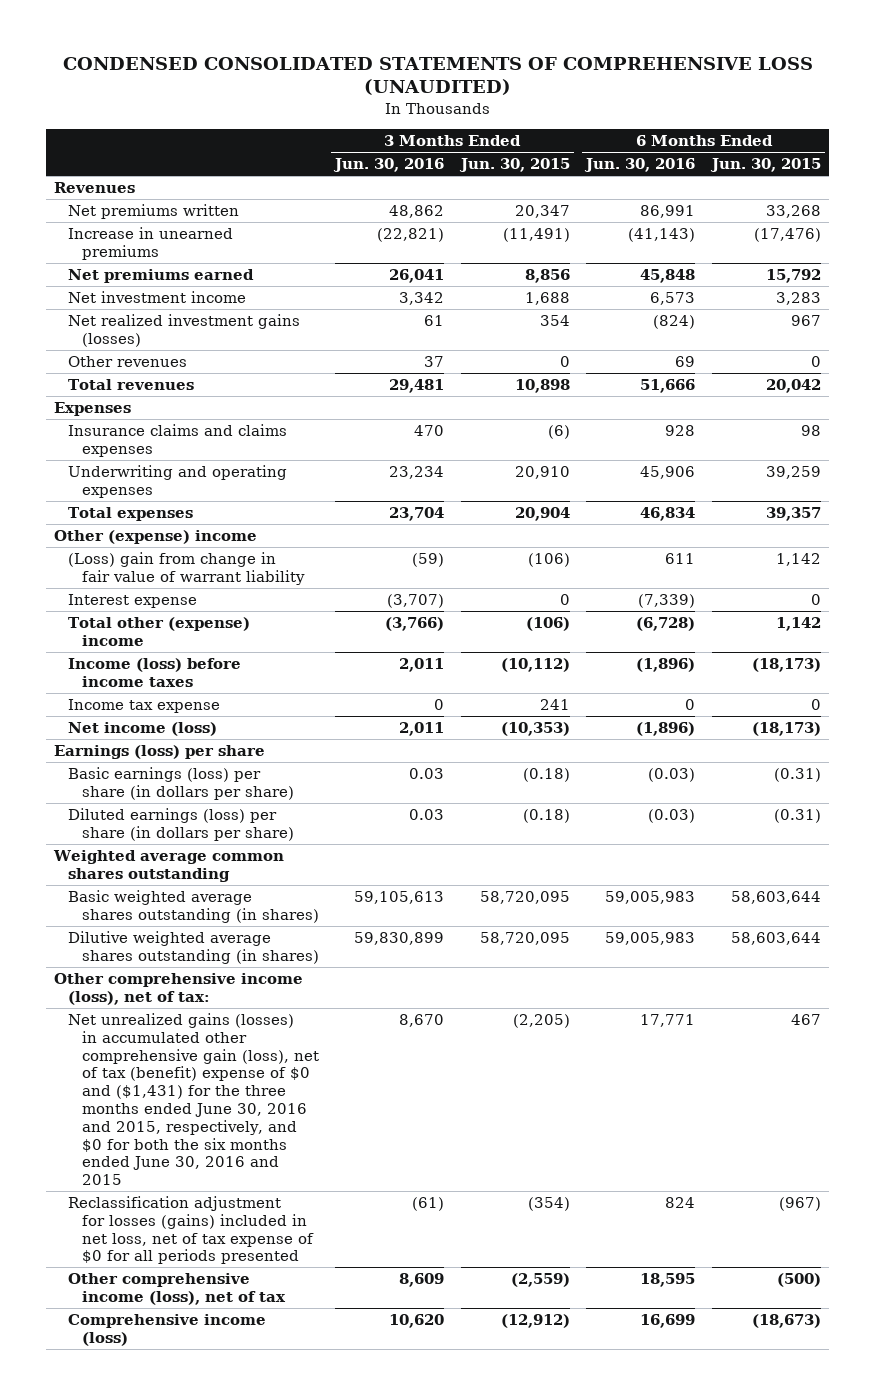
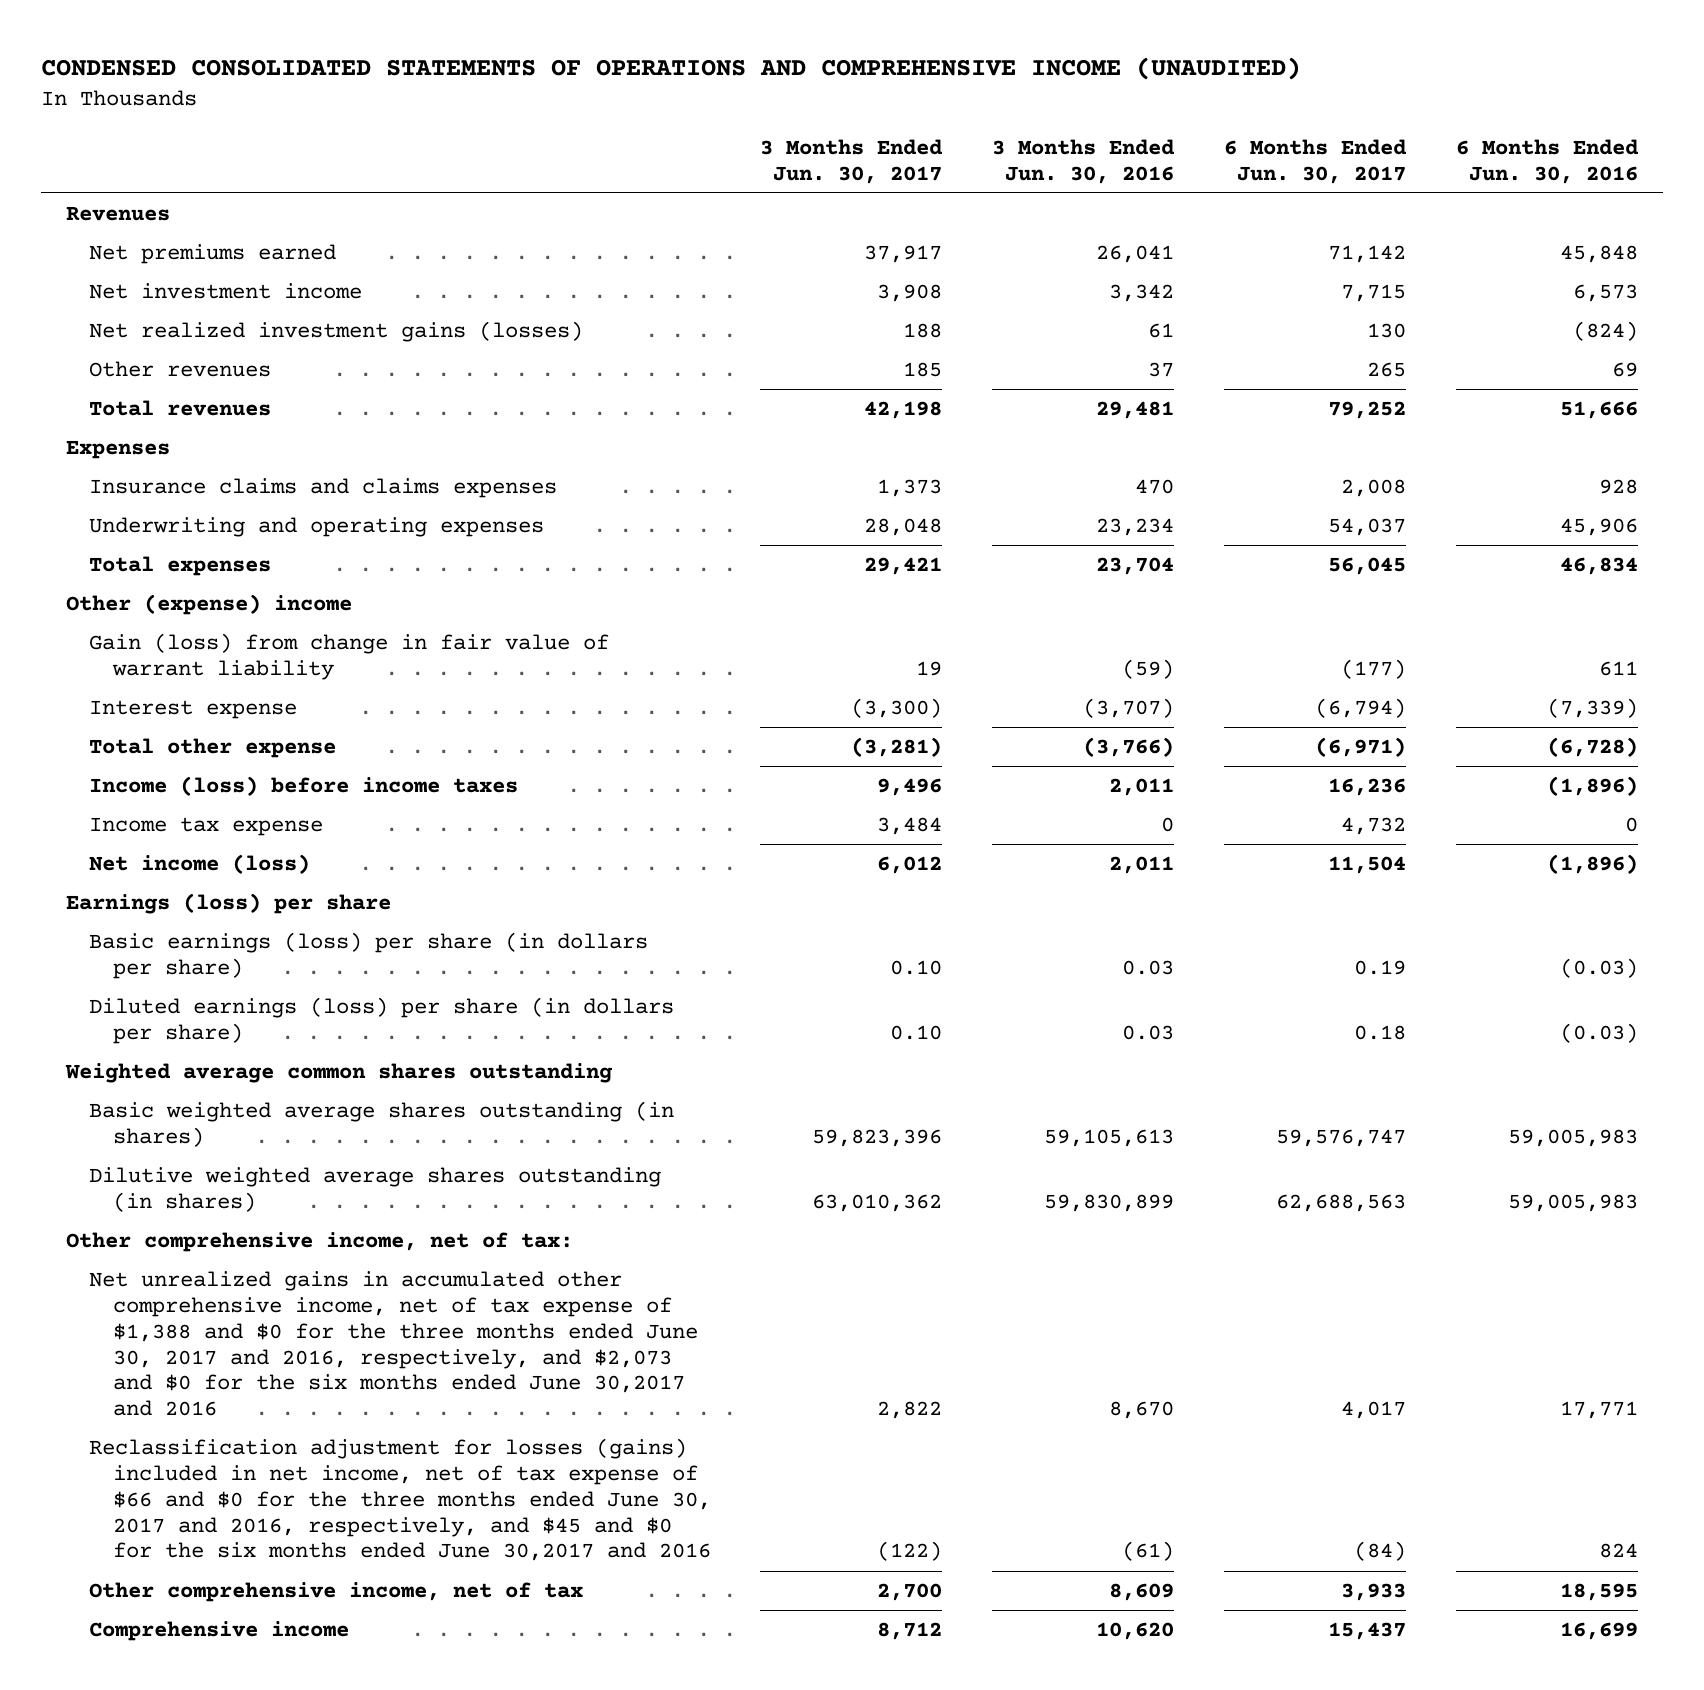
- CONDENSED CONSOLIDATED STATEMENTS OF COMPREHENSIVE LOSS (UNAUDITED)
+ CONDENSED CONSOLIDATED STATEMENTS OF OPERATIONS AND COMPREHENSIVE INCOME (UNAUDITED)
- | 3 Months Ended Jun. 30, 2016 | 3 Months Ended Jun. 30, 2015 | 6 Months Ended Jun. 30, 2016 | 6 Months Ended Jun. 30, 2015
+ | 3 Months Ended Jun. 30, 2017 | 3 Months Ended Jun. 30, 2016 | 6 Months Ended Jun. 30, 2017 | 6 Months Ended Jun. 30, 2016
- Net premiums written | 48,862 | 20,347 | 86,991 | 33,268
- Increase in unearned premiums | (22,821) | (11,491) | (41,143) | (17,476)
- (Loss) gain from change in fair value of warrant liability | (59) | (106) | 611 | 1,142
+ Gain (loss) from change in fair value of warrant liability | 19 | (59) | (177) | 611
- Total other (expense) income | (3,766) | (106) | (6,728) | 1,142
+ Total other expense | (3,281) | (3,766) | (6,971) | (6,728)
- Other comprehensive income (loss), net of tax:
- Net unrealized gains (losses) in accumulated other comprehensive gain (loss), net of tax (benefit) expense of $0 and ($1,431) for the three months ended June 30, 2016 and 2015, respectively, and $0 for both the six months ended June 30, 2016 and 2015 | 8,670 | (2,205) | 17,771 | 467
- Reclassification adjustment for losses (gains) included in net loss, net of tax expense of $0 for all periods presented | (61) | (354) | 824 | (967)
- Other comprehensive income (loss), net of tax | 8,609 | (2,559) | 18,595 | (500)
- Comprehensive income (loss) | 10,620 | (12,912) | 16,699 | (18,673)
+ Other comprehensive income, net of tax:
+ Net unrealized gains in accumulated other comprehensive income, net of tax expense of $1,388 and $0 for the three months ended June 30, 2017 and 2016, respectively, and $2,073 and $0 for the six months ended June 30,2017 and 2016 | 2,822 | 8,670 | 4,017 | 17,771
+ Reclassification adjustment for losses (gains) included in net income, net of tax expense of $66 and $0 for the three months ended June 30, 2017 and 2016, respectively, and $45 and $0 for the six months ended June 30,2017 and 2016 | (122) | (61) | (84) | 824
+ Other comprehensive income, net of tax | 2,700 | 8,609 | 3,933 | 18,595
+ Comprehensive income | 8,712 | 10,620 | 15,437 | 16,699

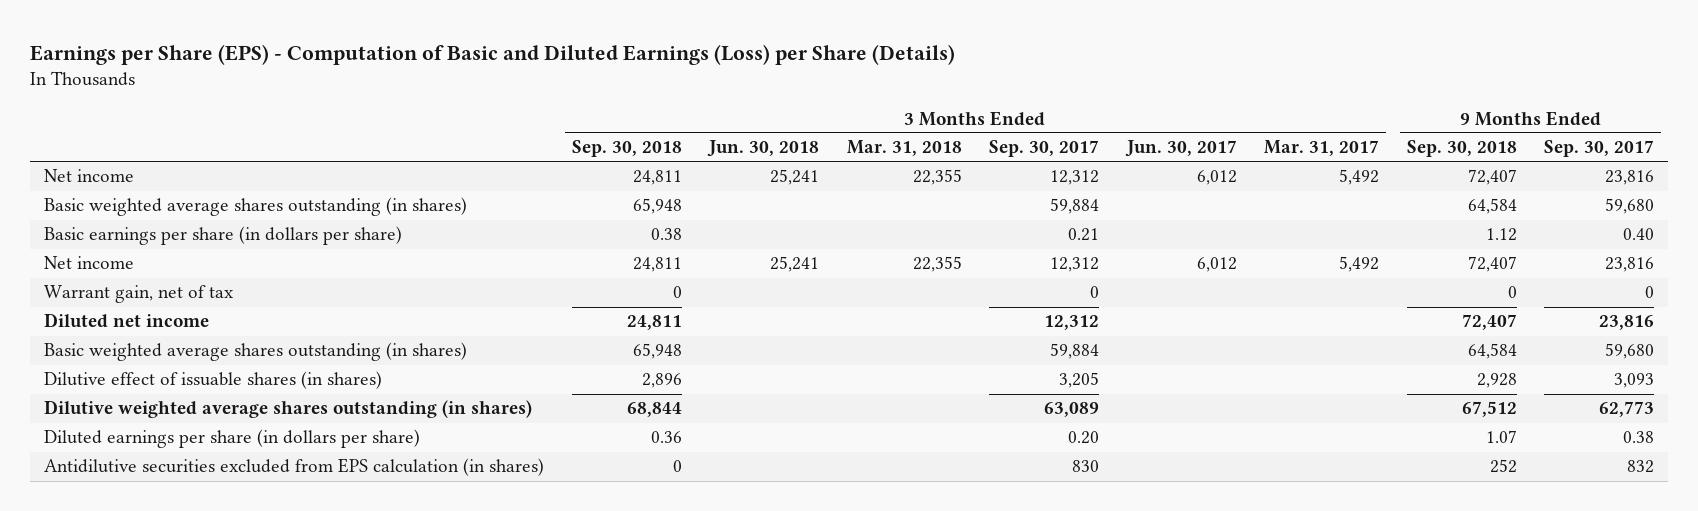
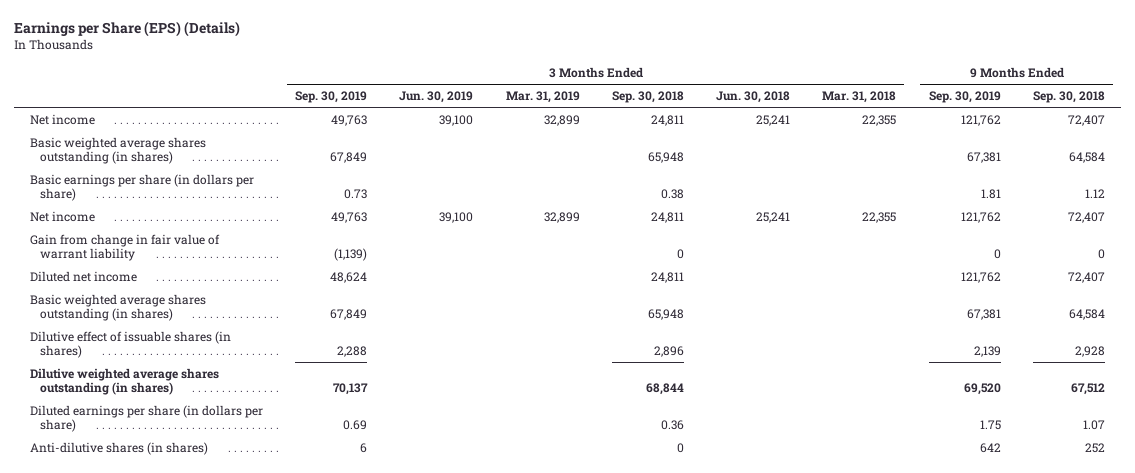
- Earnings per Share (EPS) - Computation of Basic and Diluted Earnings (Loss) per Share (Details)
+ Earnings per Share (EPS) (Details)
- | 3 Months Ended Sep. 30, 2018 | 3 Months Ended Jun. 30, 2018 | 3 Months Ended Mar. 31, 2018 | 3 Months Ended Sep. 30, 2017 | 3 Months Ended Jun. 30, 2017 | 3 Months Ended Mar. 31, 2017 | 9 Months Ended Sep. 30, 2018 | 9 Months Ended Sep. 30, 2017
+ | 3 Months Ended Sep. 30, 2019 | 3 Months Ended Jun. 30, 2019 | 3 Months Ended Mar. 31, 2019 | 3 Months Ended Sep. 30, 2018 | 3 Months Ended Jun. 30, 2018 | 3 Months Ended Mar. 31, 2018 | 9 Months Ended Sep. 30, 2019 | 9 Months Ended Sep. 30, 2018
- Warrant gain, net of tax | 0 | | | 0 | | | 0 | 0
+ Gain from change in fair value of warrant liability | (1,139) | | | 0 | | | 0 | 0
- Antidilutive securities excluded from EPS calculation (in shares) | 0 | | | 830 | | | 252 | 832
+ Anti-dilutive shares (in shares) | 6 | | | 0 | | | 642 | 252

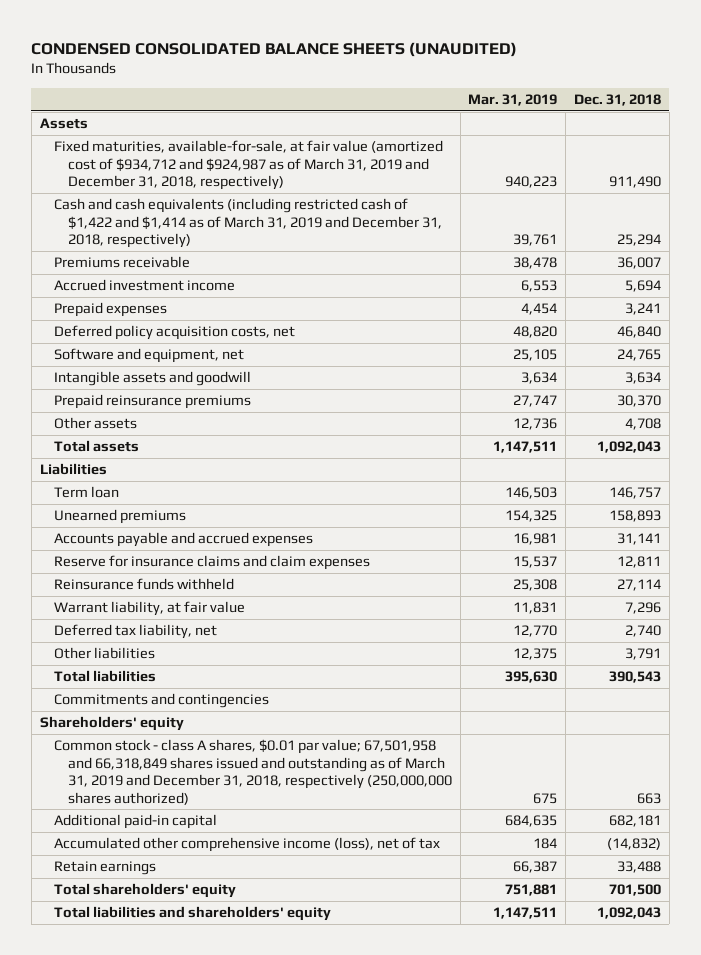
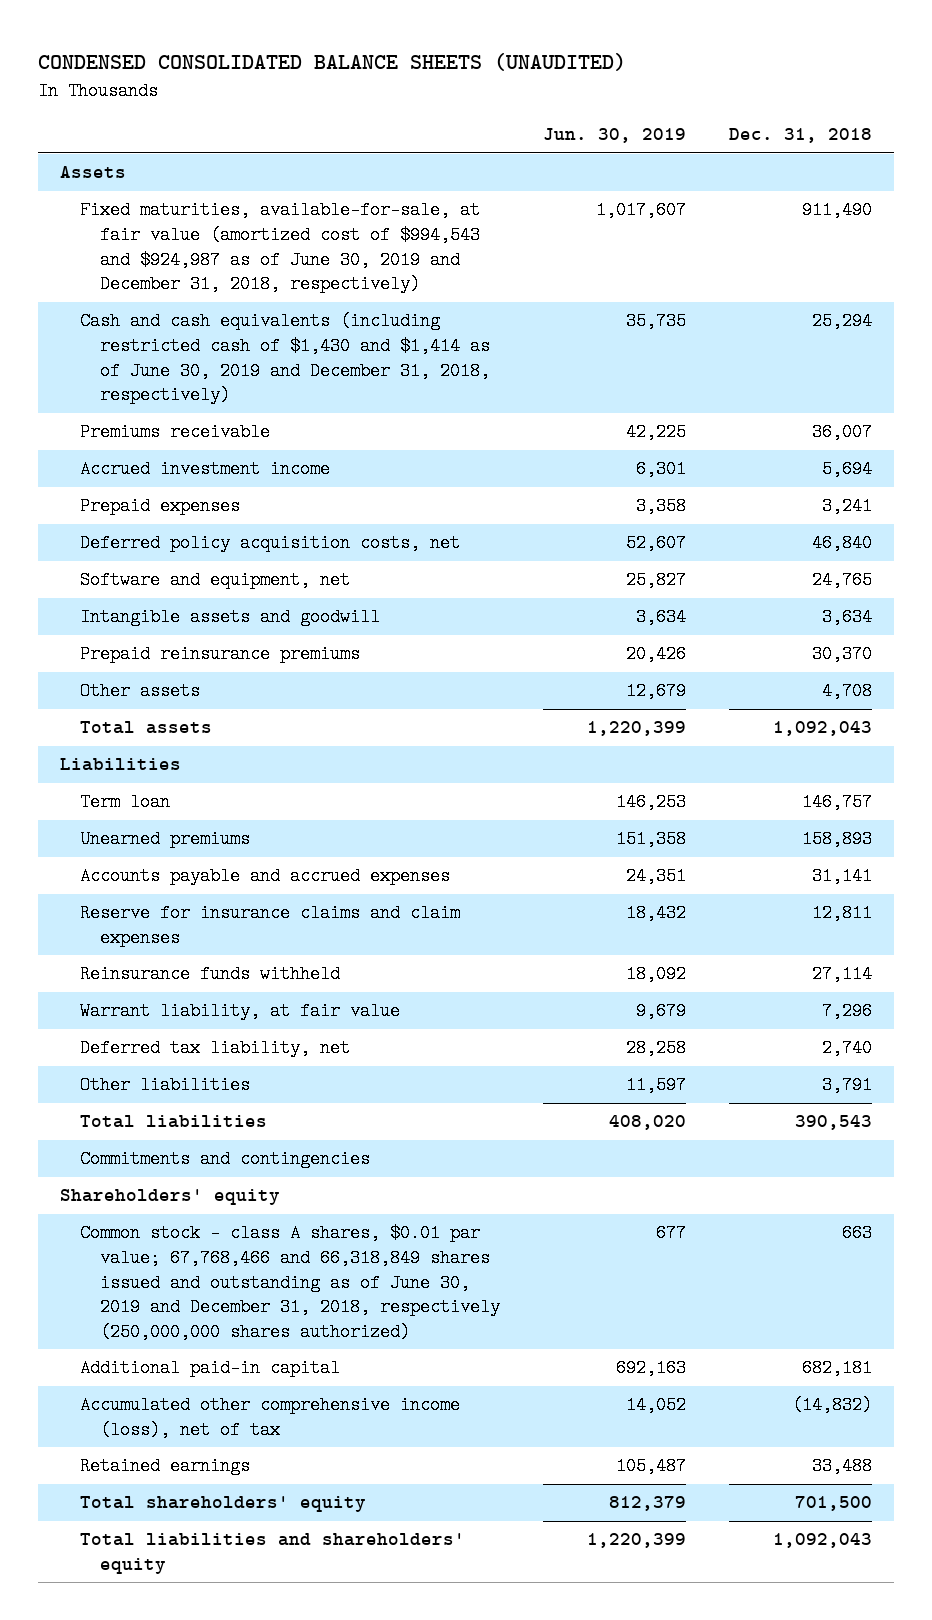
- | Mar. 31, 2019 | Dec. 31, 2018
+ | Jun. 30, 2019 | Dec. 31, 2018
- Fixed maturities, available-for-sale, at fair value (amortized cost of $934,712 and $924,987 as of March 31, 2019 and December 31, 2018, respectively) | 940,223 | 911,490
- Cash and cash equivalents (including restricted cash of $1,422 and $1,414 as of March 31, 2019 and December 31, 2018, respectively) | 39,761 | 25,294
+ Fixed maturities, available-for-sale, at fair value (amortized cost of $994,543 and $924,987 as of June 30, 2019 and December 31, 2018, respectively) | 1,017,607 | 911,490
+ Cash and cash equivalents (including restricted cash of $1,430 and $1,414 as of June 30, 2019 and December 31, 2018, respectively) | 35,735 | 25,294
- Common stock - class A shares, $0.01 par value; 67,501,958 and 66,318,849 shares issued and outstanding as of March 31, 2019 and December 31, 2018, respectively (250,000,000 shares authorized) | 675 | 663
+ Common stock - class A shares, $0.01 par value; 67,768,466 and 66,318,849 shares issued and outstanding as of June 30, 2019 and December 31, 2018, respectively (250,000,000 shares authorized) | 677 | 663
- Retain earnings | 66,387 | 33,488
+ Retained earnings | 105,487 | 33,488

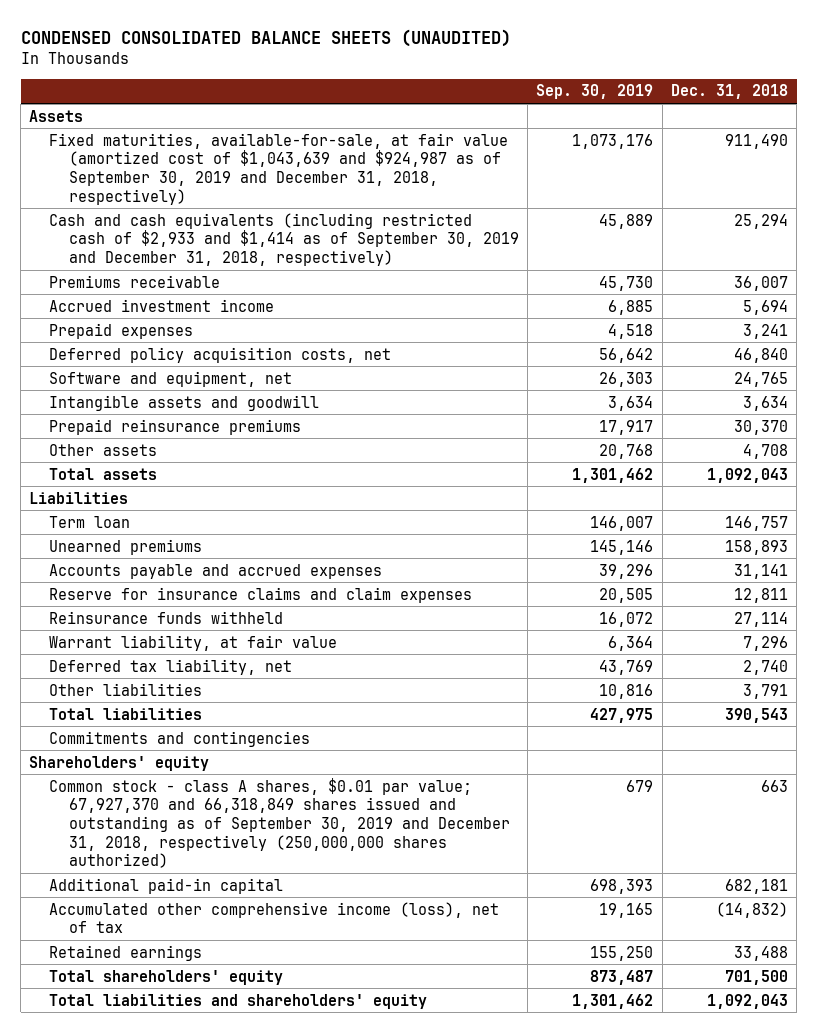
- | Jun. 30, 2019 | Dec. 31, 2018
+ | Sep. 30, 2019 | Dec. 31, 2018
- Fixed maturities, available-for-sale, at fair value (amortized cost of $994,543 and $924,987 as of June 30, 2019 and December 31, 2018, respectively) | 1,017,607 | 911,490
- Cash and cash equivalents (including restricted cash of $1,430 and $1,414 as of June 30, 2019 and December 31, 2018, respectively) | 35,735 | 25,294
+ Fixed maturities, available-for-sale, at fair value (amortized cost of $1,043,639 and $924,987 as of September 30, 2019 and December 31, 2018, respectively) | 1,073,176 | 911,490
+ Cash and cash equivalents (including restricted cash of $2,933 and $1,414 as of September 30, 2019 and December 31, 2018, respectively) | 45,889 | 25,294
- Common stock - class A shares, $0.01 par value; 67,768,466 and 66,318,849 shares issued and outstanding as of June 30, 2019 and December 31, 2018, respectively (250,000,000 shares authorized) | 677 | 663
+ Common stock - class A shares, $0.01 par value; 67,927,370 and 66,318,849 shares issued and outstanding as of September 30, 2019 and December 31, 2018, respectively (250,000,000 shares authorized) | 679 | 663

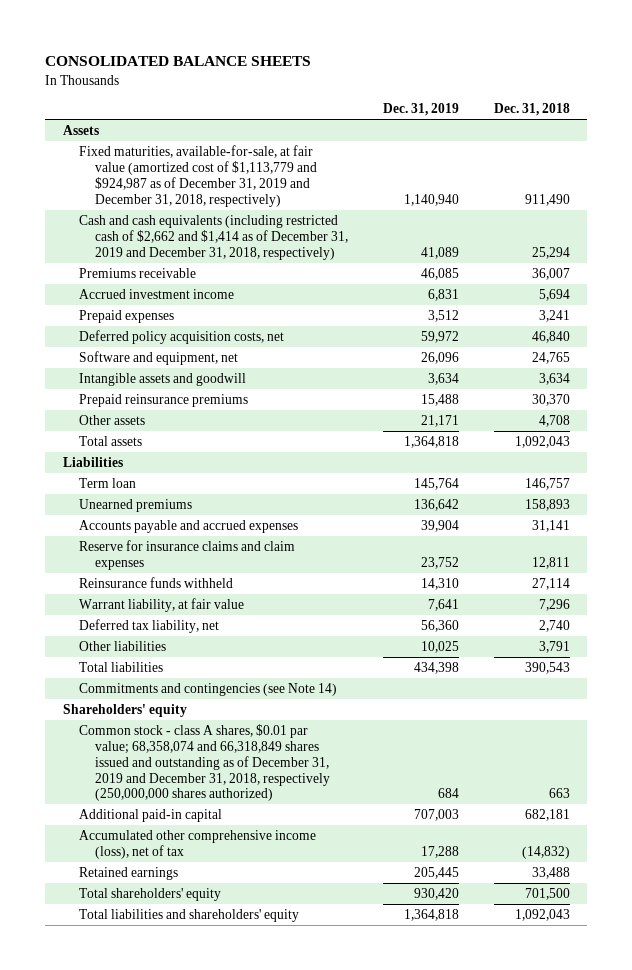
- CONDENSED CONSOLIDATED BALANCE SHEETS (UNAUDITED)
+ CONSOLIDATED BALANCE SHEETS
- | Sep. 30, 2019 | Dec. 31, 2018
+ | Dec. 31, 2019 | Dec. 31, 2018
- Fixed maturities, available-for-sale, at fair value (amortized cost of $1,043,639 and $924,987 as of September 30, 2019 and December 31, 2018, respectively) | 1,073,176 | 911,490
- Cash and cash equivalents (including restricted cash of $2,933 and $1,414 as of September 30, 2019 and December 31, 2018, respectively) | 45,889 | 25,294
+ Fixed maturities, available-for-sale, at fair value (amortized cost of $1,113,779 and $924,987 as of December 31, 2019 and December 31, 2018, respectively) | 1,140,940 | 911,490
+ Cash and cash equivalents (including restricted cash of $2,662 and $1,414 as of December 31, 2019 and December 31, 2018, respectively) | 41,089 | 25,294
- Commitments and contingencies
+ Commitments and contingencies (see Note 14)
- Common stock - class A shares, $0.01 par value; 67,927,370 and 66,318,849 shares issued and outstanding as of September 30, 2019 and December 31, 2018, respectively (250,000,000 shares authorized) | 679 | 663
+ Common stock - class A shares, $0.01 par value; 68,358,074 and 66,318,849 shares issued and outstanding as of December 31, 2019 and December 31, 2018, respectively (250,000,000 shares authorized) | 684 | 663

